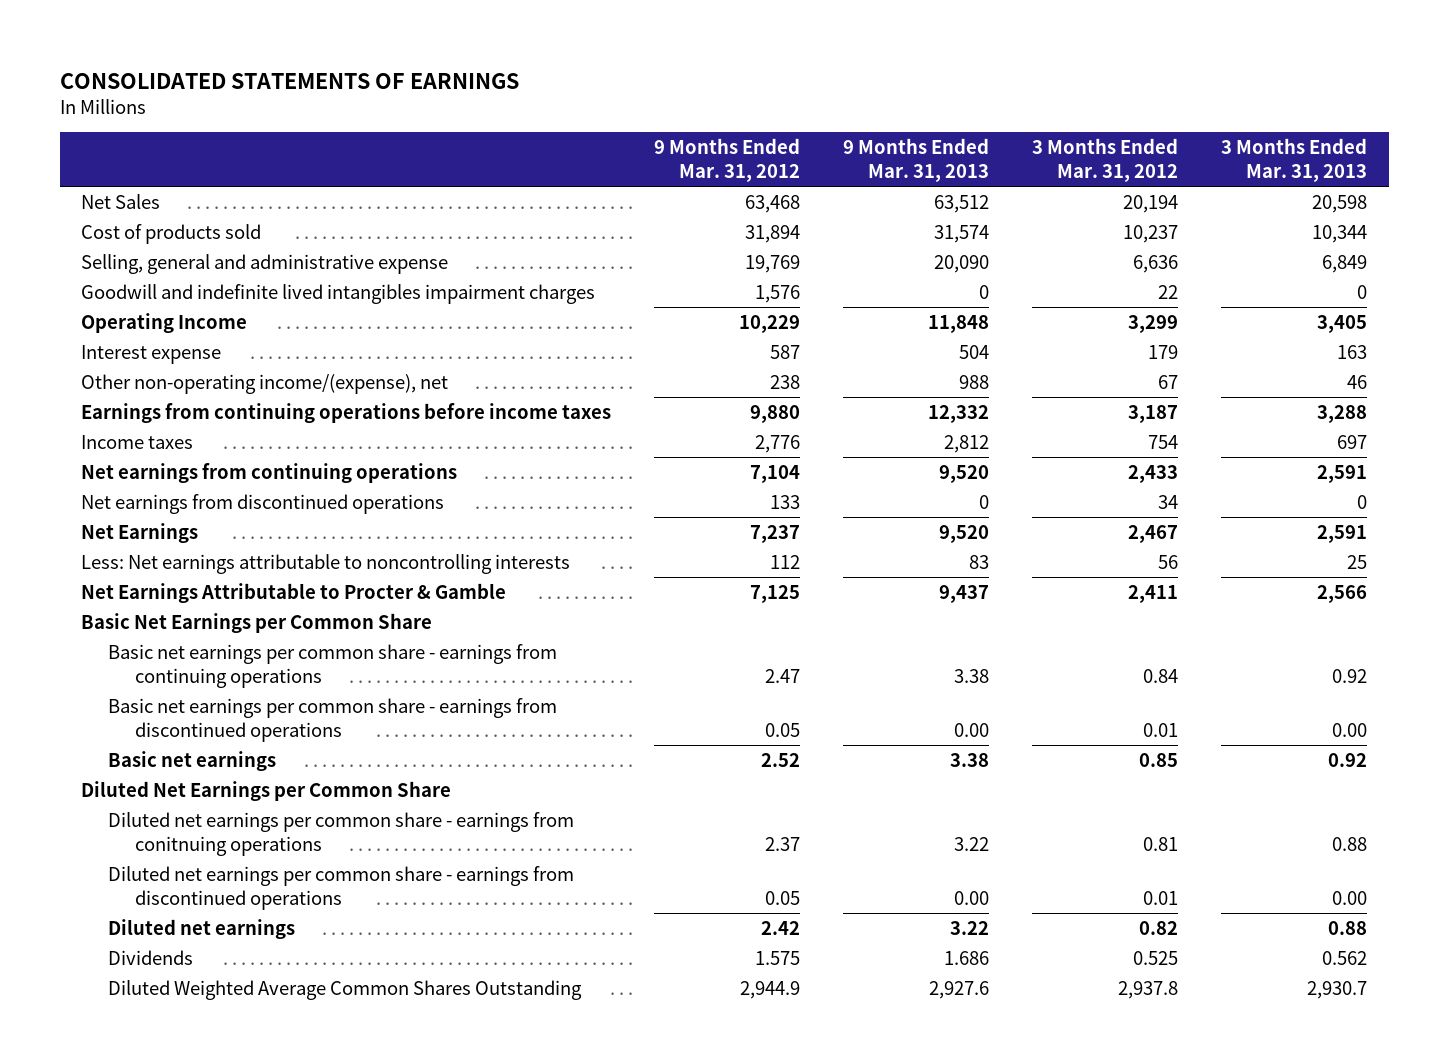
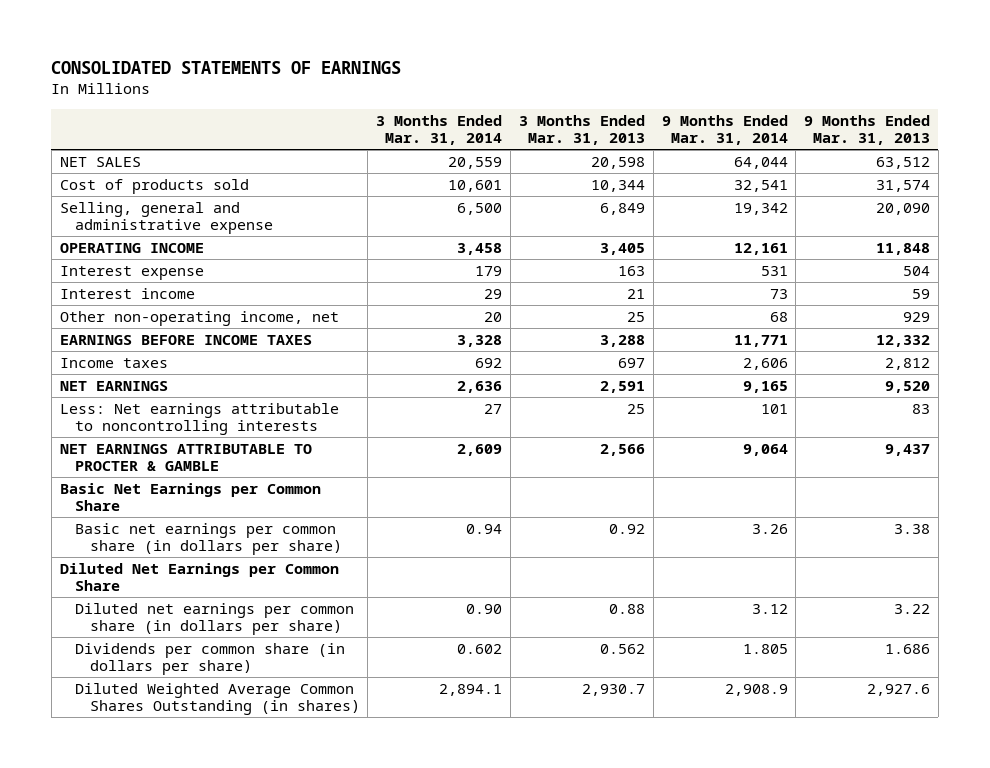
- | 9 Months Ended Mar. 31, 2012 | 9 Months Ended Mar. 31, 2013 | 3 Months Ended Mar. 31, 2012 | 3 Months Ended Mar. 31, 2013
+ | 3 Months Ended Mar. 31, 2014 | 3 Months Ended Mar. 31, 2013 | 9 Months Ended Mar. 31, 2014 | 9 Months Ended Mar. 31, 2013
- Net Sales | 63,468 | 63,512 | 20,194 | 20,598
+ NET SALES | 20,559 | 20,598 | 64,044 | 63,512
- Goodwill and indefinite lived intangibles impairment charges | 1,576 | 0 | 22 | 0
- Operating Income | 10,229 | 11,848 | 3,299 | 3,405
+ OPERATING INCOME | 3,458 | 3,405 | 12,161 | 11,848
- Other non-operating income/(expense), net | 238 | 988 | 67 | 46
- Earnings from continuing operations before income taxes | 9,880 | 12,332 | 3,187 | 3,288
+ Interest income | 29 | 21 | 73 | 59
+ Other non-operating income, net | 20 | 25 | 68 | 929
+ EARNINGS BEFORE INCOME TAXES | 3,328 | 3,288 | 11,771 | 12,332
- Net earnings from continuing operations | 7,104 | 9,520 | 2,433 | 2,591
- Net earnings from discontinued operations | 133 | 0 | 34 | 0
- Net Earnings | 7,237 | 9,520 | 2,467 | 2,591
+ NET EARNINGS | 2,636 | 2,591 | 9,165 | 9,520
- Net Earnings Attributable to Procter & Gamble | 7,125 | 9,437 | 2,411 | 2,566
+ NET EARNINGS ATTRIBUTABLE TO PROCTER & GAMBLE | 2,609 | 2,566 | 9,064 | 9,437
- Basic net earnings per common share - earnings from continuing operations | 2.47 | 3.38 | 0.84 | 0.92
- Basic net earnings per common share - earnings from discontinued operations | 0.05 | 0.00 | 0.01 | 0.00
- Basic net earnings | 2.52 | 3.38 | 0.85 | 0.92
+ Basic net earnings per common share (in dollars per share) | 0.94 | 0.92 | 3.26 | 3.38
- Diluted net earnings per common share - earnings from conitnuing operations | 2.37 | 3.22 | 0.81 | 0.88
- Diluted net earnings per common share - earnings from discontinued operations | 0.05 | 0.00 | 0.01 | 0.00
- Diluted net earnings | 2.42 | 3.22 | 0.82 | 0.88
- Dividends | 1.575 | 1.686 | 0.525 | 0.562
- Diluted Weighted Average Common Shares Outstanding | 2,944.9 | 2,927.6 | 2,937.8 | 2,930.7
+ Diluted net earnings per common share (in dollars per share) | 0.90 | 0.88 | 3.12 | 3.22
+ Dividends per common share (in dollars per share) | 0.602 | 0.562 | 1.805 | 1.686
+ Diluted Weighted Average Common Shares Outstanding (in shares) | 2,894.1 | 2,930.7 | 2,908.9 | 2,927.6

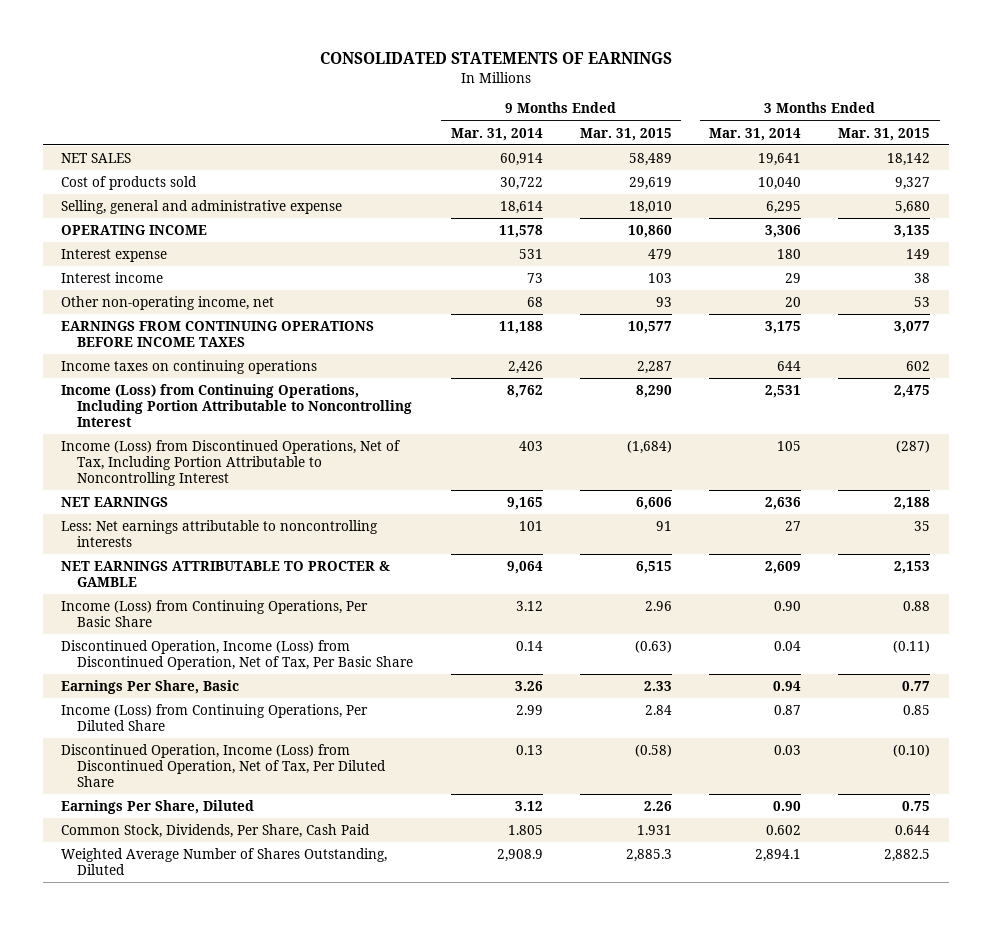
- | 3 Months Ended Mar. 31, 2014 | 3 Months Ended Mar. 31, 2013 | 9 Months Ended Mar. 31, 2014 | 9 Months Ended Mar. 31, 2013
+ | 9 Months Ended Mar. 31, 2014 | 9 Months Ended Mar. 31, 2015 | 3 Months Ended Mar. 31, 2014 | 3 Months Ended Mar. 31, 2015
- NET SALES | 20,559 | 20,598 | 64,044 | 63,512
- Cost of products sold | 10,601 | 10,344 | 32,541 | 31,574
- Selling, general and administrative expense | 6,500 | 6,849 | 19,342 | 20,090
- OPERATING INCOME | 3,458 | 3,405 | 12,161 | 11,848
- Interest expense | 179 | 163 | 531 | 504
+ NET SALES | 60,914 | 58,489 | 19,641 | 18,142
+ Cost of products sold | 30,722 | 29,619 | 10,040 | 9,327
+ Selling, general and administrative expense | 18,614 | 18,010 | 6,295 | 5,680
+ OPERATING INCOME | 11,578 | 10,860 | 3,306 | 3,135
+ Interest expense | 531 | 479 | 180 | 149
- EARNINGS BEFORE INCOME TAXES | 3,328 | 3,288 | 11,771 | 12,332
- Income taxes | 692 | 697 | 2,606 | 2,812
+ EARNINGS FROM CONTINUING OPERATIONS BEFORE INCOME TAXES | 11,188 | 10,577 | 3,175 | 3,077
+ Income taxes on continuing operations | 2,426 | 2,287 | 644 | 602
+ Income (Loss) from Continuing Operations, Including Portion Attributable to Noncontrolling Interest | 8,762 | 8,290 | 2,531 | 2,475
+ Income (Loss) from Discontinued Operations, Net of Tax, Including Portion Attributable to Noncontrolling Interest | 403 | (1,684) | 105 | (287)
- Basic Net Earnings per Common Share
- Basic net earnings per common share (in dollars per share) | 0.94 | 0.92 | 3.26 | 3.38
- Diluted Net Earnings per Common Share
- Diluted net earnings per common share (in dollars per share) | 0.90 | 0.88 | 3.12 | 3.22
- Dividends per common share (in dollars per share) | 0.602 | 0.562 | 1.805 | 1.686
- Diluted Weighted Average Common Shares Outstanding (in shares) | 2,894.1 | 2,930.7 | 2,908.9 | 2,927.6
+ Income (Loss) from Continuing Operations, Per Basic Share | 3.12 | 2.96 | 0.90 | 0.88
+ Discontinued Operation, Income (Loss) from Discontinued Operation, Net of Tax, Per Basic Share | 0.14 | (0.63) | 0.04 | (0.11)
+ Earnings Per Share, Basic | 3.26 | 2.33 | 0.94 | 0.77
+ Income (Loss) from Continuing Operations, Per Diluted Share | 2.99 | 2.84 | 0.87 | 0.85
+ Discontinued Operation, Income (Loss) from Discontinued Operation, Net of Tax, Per Diluted Share | 0.13 | (0.58) | 0.03 | (0.10)
+ Earnings Per Share, Diluted | 3.12 | 2.26 | 0.90 | 0.75
+ Common Stock, Dividends, Per Share, Cash Paid | 1.805 | 1.931 | 0.602 | 0.644
+ Weighted Average Number of Shares Outstanding, Diluted | 2,908.9 | 2,885.3 | 2,894.1 | 2,882.5

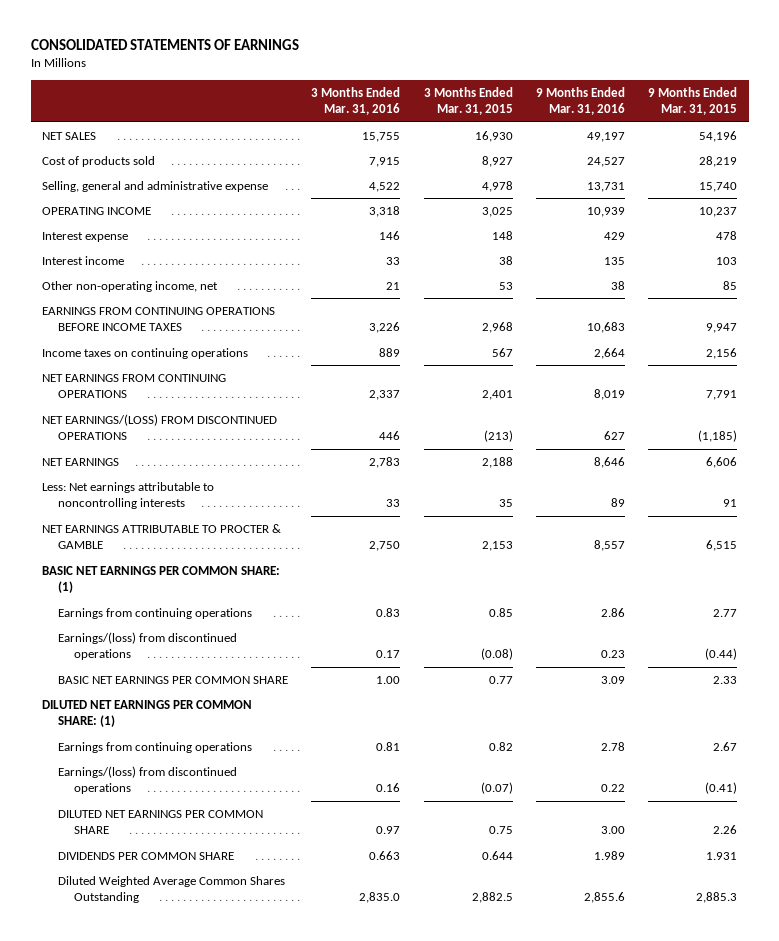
- | 9 Months Ended Mar. 31, 2014 | 9 Months Ended Mar. 31, 2015 | 3 Months Ended Mar. 31, 2014 | 3 Months Ended Mar. 31, 2015
+ | 3 Months Ended Mar. 31, 2016 | 3 Months Ended Mar. 31, 2015 | 9 Months Ended Mar. 31, 2016 | 9 Months Ended Mar. 31, 2015
- NET SALES | 60,914 | 58,489 | 19,641 | 18,142
- Cost of products sold | 30,722 | 29,619 | 10,040 | 9,327
- Selling, general and administrative expense | 18,614 | 18,010 | 6,295 | 5,680
- OPERATING INCOME | 11,578 | 10,860 | 3,306 | 3,135
- Interest expense | 531 | 479 | 180 | 149
+ NET SALES | 15,755 | 16,930 | 49,197 | 54,196
+ Cost of products sold | 7,915 | 8,927 | 24,527 | 28,219
+ Selling, general and administrative expense | 4,522 | 4,978 | 13,731 | 15,740
+ OPERATING INCOME | 3,318 | 3,025 | 10,939 | 10,237
+ Interest expense | 146 | 148 | 429 | 478
- Other non-operating income, net | 68 | 93 | 20 | 53
- EARNINGS FROM CONTINUING OPERATIONS BEFORE INCOME TAXES | 11,188 | 10,577 | 3,175 | 3,077
- Income taxes on continuing operations | 2,426 | 2,287 | 644 | 602
- Income (Loss) from Continuing Operations, Including Portion Attributable to Noncontrolling Interest | 8,762 | 8,290 | 2,531 | 2,475
- Income (Loss) from Discontinued Operations, Net of Tax, Including Portion Attributable to Noncontrolling Interest | 403 | (1,684) | 105 | (287)
+ Other non-operating income, net | 21 | 53 | 38 | 85
+ EARNINGS FROM CONTINUING OPERATIONS BEFORE INCOME TAXES | 3,226 | 2,968 | 10,683 | 9,947
+ Income taxes on continuing operations | 889 | 567 | 2,664 | 2,156
+ NET EARNINGS FROM CONTINUING OPERATIONS | 2,337 | 2,401 | 8,019 | 7,791
+ NET EARNINGS/(LOSS) FROM DISCONTINUED OPERATIONS | 446 | (213) | 627 | (1,185)
- Income (Loss) from Continuing Operations, Per Basic Share | 3.12 | 2.96 | 0.90 | 0.88
- Discontinued Operation, Income (Loss) from Discontinued Operation, Net of Tax, Per Basic Share | 0.14 | (0.63) | 0.04 | (0.11)
- Earnings Per Share, Basic | 3.26 | 2.33 | 0.94 | 0.77
- Income (Loss) from Continuing Operations, Per Diluted Share | 2.99 | 2.84 | 0.87 | 0.85
- Discontinued Operation, Income (Loss) from Discontinued Operation, Net of Tax, Per Diluted Share | 0.13 | (0.58) | 0.03 | (0.10)
- Earnings Per Share, Diluted | 3.12 | 2.26 | 0.90 | 0.75
- Common Stock, Dividends, Per Share, Cash Paid | 1.805 | 1.931 | 0.602 | 0.644
- Weighted Average Number of Shares Outstanding, Diluted | 2,908.9 | 2,885.3 | 2,894.1 | 2,882.5
+ BASIC NET EARNINGS PER COMMON SHARE: (1)
+ Earnings from continuing operations | 0.83 | 0.85 | 2.86 | 2.77
+ Earnings/(loss) from discontinued operations | 0.17 | (0.08) | 0.23 | (0.44)
+ BASIC NET EARNINGS PER COMMON SHARE | 1.00 | 0.77 | 3.09 | 2.33
+ DILUTED NET EARNINGS PER COMMON SHARE: (1)
+ Earnings from continuing operations | 0.81 | 0.82 | 2.78 | 2.67
+ Earnings/(loss) from discontinued operations | 0.16 | (0.07) | 0.22 | (0.41)
+ DILUTED NET EARNINGS PER COMMON SHARE | 0.97 | 0.75 | 3.00 | 2.26
+ DIVIDENDS PER COMMON SHARE | 0.663 | 0.644 | 1.989 | 1.931
+ Diluted Weighted Average Common Shares Outstanding | 2,835.0 | 2,882.5 | 2,855.6 | 2,885.3

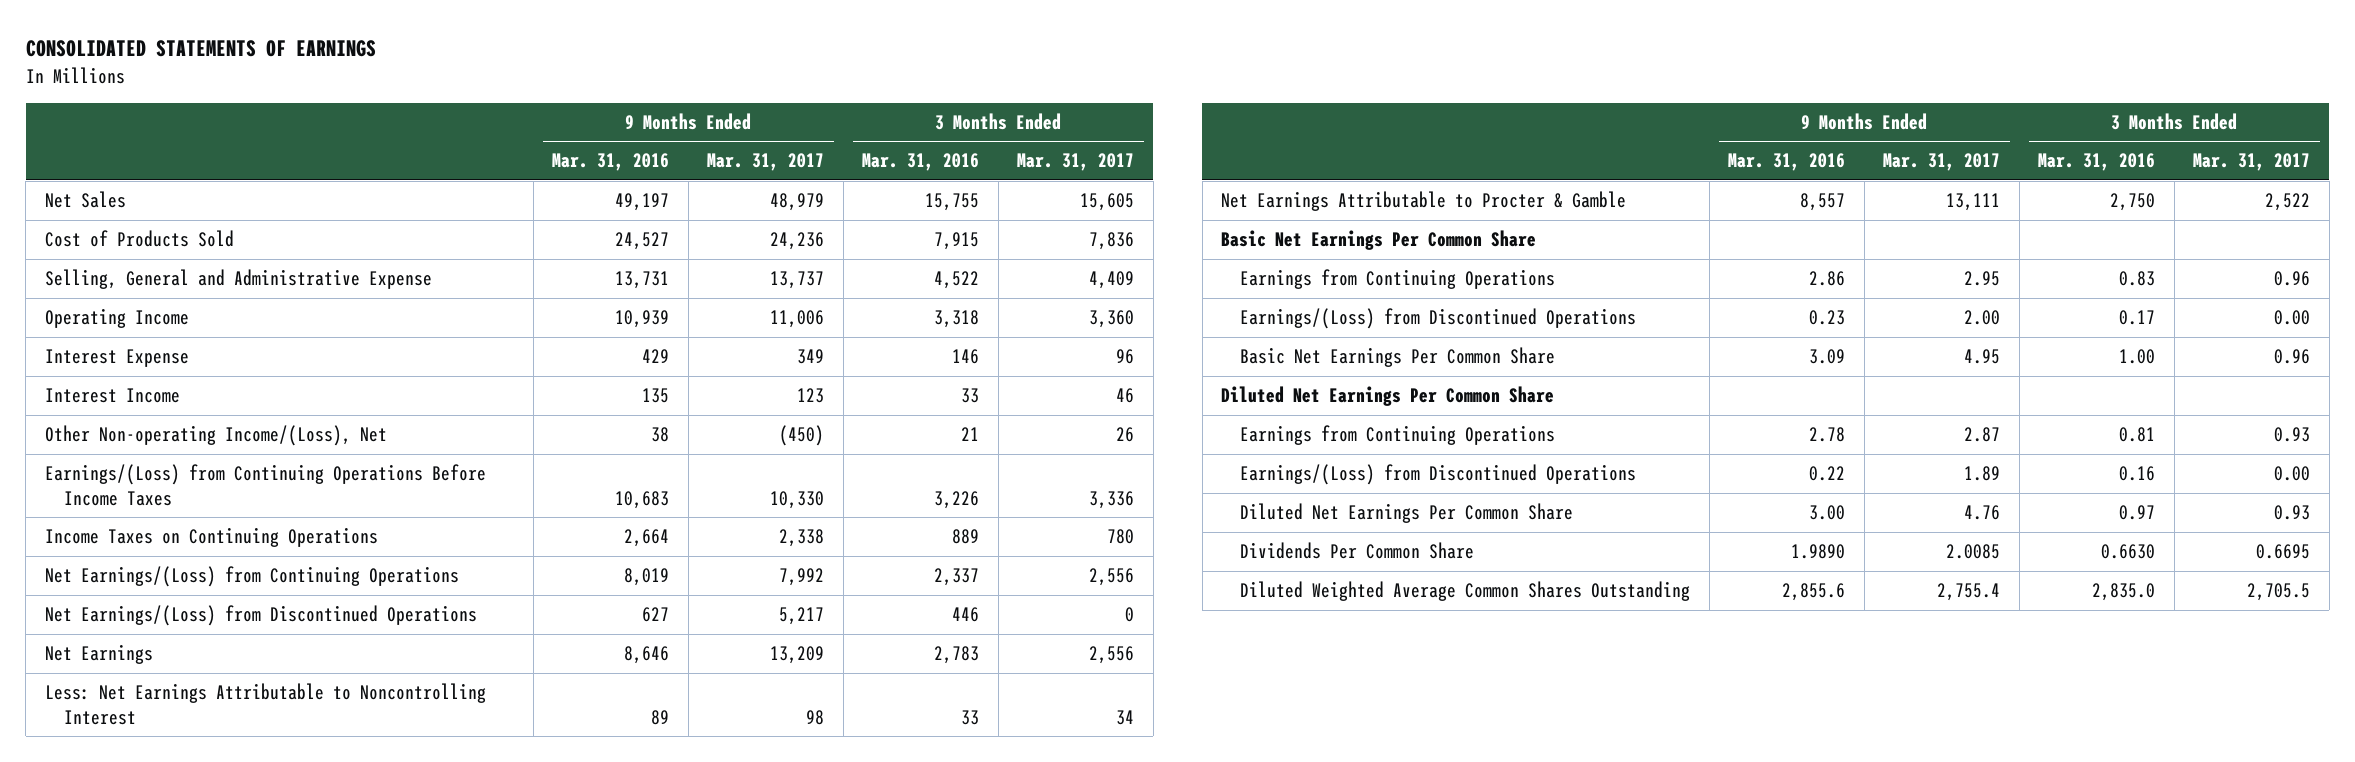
- | 3 Months Ended Mar. 31, 2016 | 3 Months Ended Mar. 31, 2015 | 9 Months Ended Mar. 31, 2016 | 9 Months Ended Mar. 31, 2015
+ | 9 Months Ended Mar. 31, 2016 | 9 Months Ended Mar. 31, 2017 | 3 Months Ended Mar. 31, 2016 | 3 Months Ended Mar. 31, 2017
- NET SALES | 15,755 | 16,930 | 49,197 | 54,196
- Cost of products sold | 7,915 | 8,927 | 24,527 | 28,219
- Selling, general and administrative expense | 4,522 | 4,978 | 13,731 | 15,740
- OPERATING INCOME | 3,318 | 3,025 | 10,939 | 10,237
- Interest expense | 146 | 148 | 429 | 478
- Interest income | 33 | 38 | 135 | 103
- Other non-operating income, net | 21 | 53 | 38 | 85
- EARNINGS FROM CONTINUING OPERATIONS BEFORE INCOME TAXES | 3,226 | 2,968 | 10,683 | 9,947
- Income taxes on continuing operations | 889 | 567 | 2,664 | 2,156
- NET EARNINGS FROM CONTINUING OPERATIONS | 2,337 | 2,401 | 8,019 | 7,791
- NET EARNINGS/(LOSS) FROM DISCONTINUED OPERATIONS | 446 | (213) | 627 | (1,185)
- NET EARNINGS | 2,783 | 2,188 | 8,646 | 6,606
- Less: Net earnings attributable to noncontrolling interests | 33 | 35 | 89 | 91
- NET EARNINGS ATTRIBUTABLE TO PROCTER & GAMBLE | 2,750 | 2,153 | 8,557 | 6,515
- BASIC NET EARNINGS PER COMMON SHARE: (1)
- Earnings from continuing operations | 0.83 | 0.85 | 2.86 | 2.77
- Earnings/(loss) from discontinued operations | 0.17 | (0.08) | 0.23 | (0.44)
- BASIC NET EARNINGS PER COMMON SHARE | 1.00 | 0.77 | 3.09 | 2.33
- DILUTED NET EARNINGS PER COMMON SHARE: (1)
- Earnings from continuing operations | 0.81 | 0.82 | 2.78 | 2.67
- Earnings/(loss) from discontinued operations | 0.16 | (0.07) | 0.22 | (0.41)
- DILUTED NET EARNINGS PER COMMON SHARE | 0.97 | 0.75 | 3.00 | 2.26
- DIVIDENDS PER COMMON SHARE | 0.663 | 0.644 | 1.989 | 1.931
+ Net Sales | 49,197 | 48,979 | 15,755 | 15,605
+ Cost of Products Sold | 24,527 | 24,236 | 7,915 | 7,836
+ Selling, General and Administrative Expense | 13,731 | 13,737 | 4,522 | 4,409
+ Operating Income | 10,939 | 11,006 | 3,318 | 3,360
+ Interest Expense | 429 | 349 | 146 | 96
+ Interest Income | 135 | 123 | 33 | 46
+ Other Non-operating Income/(Loss), Net | 38 | (450) | 21 | 26
+ Earnings/(Loss) from Continuing Operations Before Income Taxes | 10,683 | 10,330 | 3,226 | 3,336
+ Income Taxes on Continuing Operations | 2,664 | 2,338 | 889 | 780
+ Net Earnings/(Loss) from Continuing Operations | 8,019 | 7,992 | 2,337 | 2,556
+ Net Earnings/(Loss) from Discontinued Operations | 627 | 5,217 | 446 | 0
+ Net Earnings | 8,646 | 13,209 | 2,783 | 2,556
+ Less: Net Earnings Attributable to Noncontrolling Interest | 89 | 98 | 33 | 34
+ Net Earnings Attributable to Procter & Gamble | 8,557 | 13,111 | 2,750 | 2,522
+ Basic Net Earnings Per Common Share
+ Earnings from Continuing Operations | 2.86 | 2.95 | 0.83 | 0.96
+ Earnings/(Loss) from Discontinued Operations | 0.23 | 2.00 | 0.17 | 0.00
+ Basic Net Earnings Per Common Share | 3.09 | 4.95 | 1.00 | 0.96
+ Diluted Net Earnings Per Common Share
+ Earnings from Continuing Operations | 2.78 | 2.87 | 0.81 | 0.93
+ Earnings/(Loss) from Discontinued Operations | 0.22 | 1.89 | 0.16 | 0.00
+ Diluted Net Earnings Per Common Share | 3.00 | 4.76 | 0.97 | 0.93
+ Dividends Per Common Share | 1.9890 | 2.0085 | 0.6630 | 0.6695

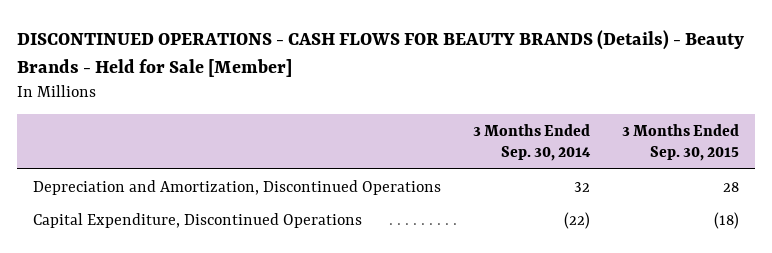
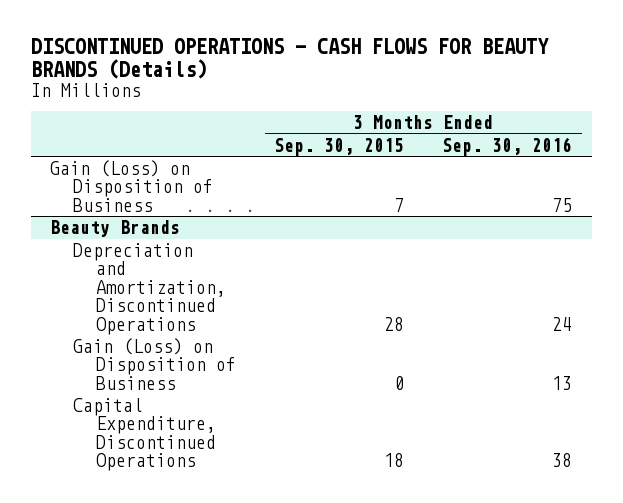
- DISCONTINUED OPERATIONS - CASH FLOWS FOR BEAUTY BRANDS (Details) - Beauty Brands - Held for Sale [Member]
+ DISCONTINUED OPERATIONS - CASH FLOWS FOR BEAUTY BRANDS (Details)
- | 3 Months Ended Sep. 30, 2014 | 3 Months Ended Sep. 30, 2015
+ | 3 Months Ended Sep. 30, 2015 | 3 Months Ended Sep. 30, 2016
+ Gain (Loss) on Disposition of Business | 7 | 75
+ Beauty Brands
- Capital Expenditure, Discontinued Operations | (22) | (18)
+ Gain (Loss) on Disposition of Business | 0 | 13
+ Capital Expenditure, Discontinued Operations | 18 | 38

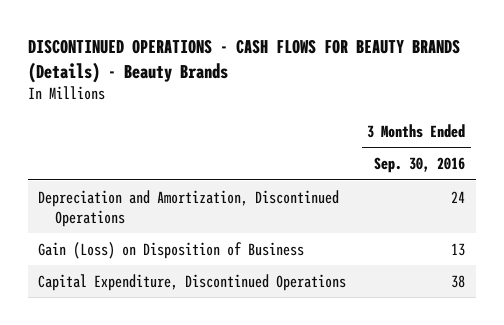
- DISCONTINUED OPERATIONS - CASH FLOWS FOR BEAUTY BRANDS (Details)
+ DISCONTINUED OPERATIONS - CASH FLOWS FOR BEAUTY BRANDS (Details) - Beauty Brands
- | 3 Months Ended Sep. 30, 2015 | 3 Months Ended Sep. 30, 2016
+ | 3 Months Ended Sep. 30, 2016
- Gain (Loss) on Disposition of Business | 7 | 75
- Beauty Brands

